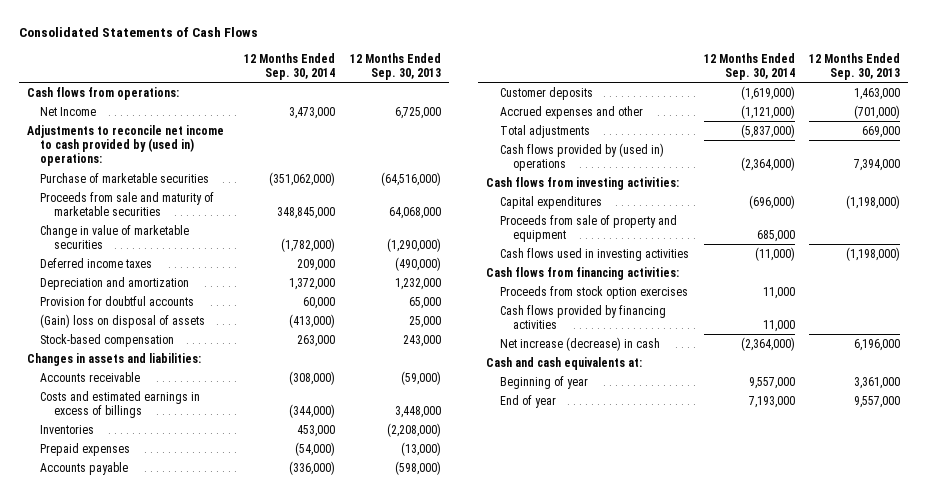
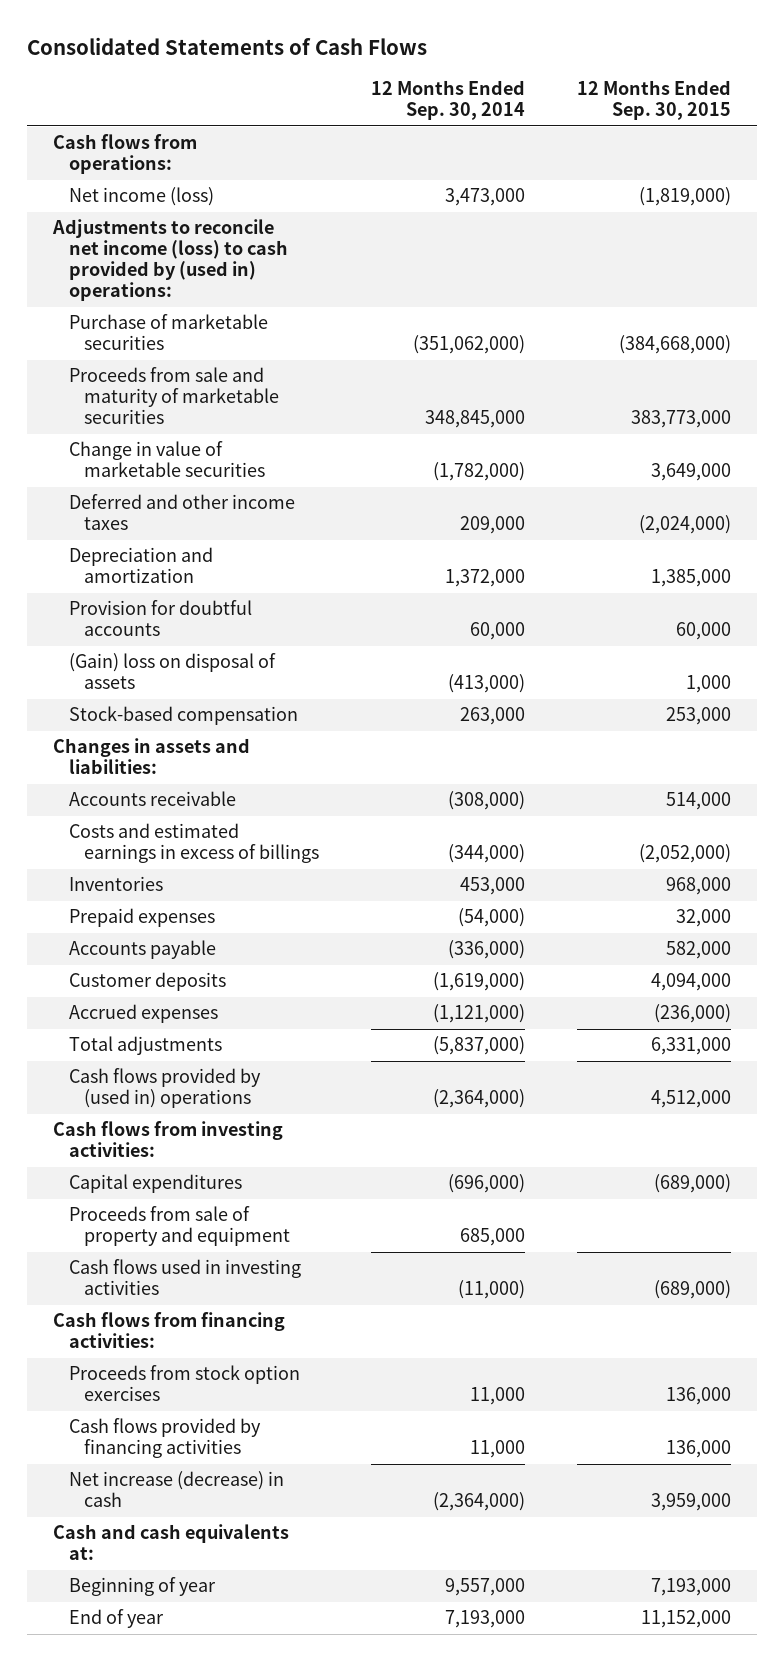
- | 12 Months Ended Sep. 30, 2014 | 12 Months Ended Sep. 30, 2013
+ | 12 Months Ended Sep. 30, 2014 | 12 Months Ended Sep. 30, 2015
- Net Income | 3,473,000 | 6,725,000
- Adjustments to reconcile net income to cash provided by (used in) operations:
+ Net income (loss) | 3,473,000 | (1,819,000)
+ Adjustments to reconcile net income (loss) to cash provided by (used in) operations:
- Deferred income taxes | 209,000 | (490,000)
+ Deferred and other income taxes | 209,000 | (2,024,000)
- Accrued expenses and other | (1,121,000) | (701,000)
+ Accrued expenses | (1,121,000) | (236,000)

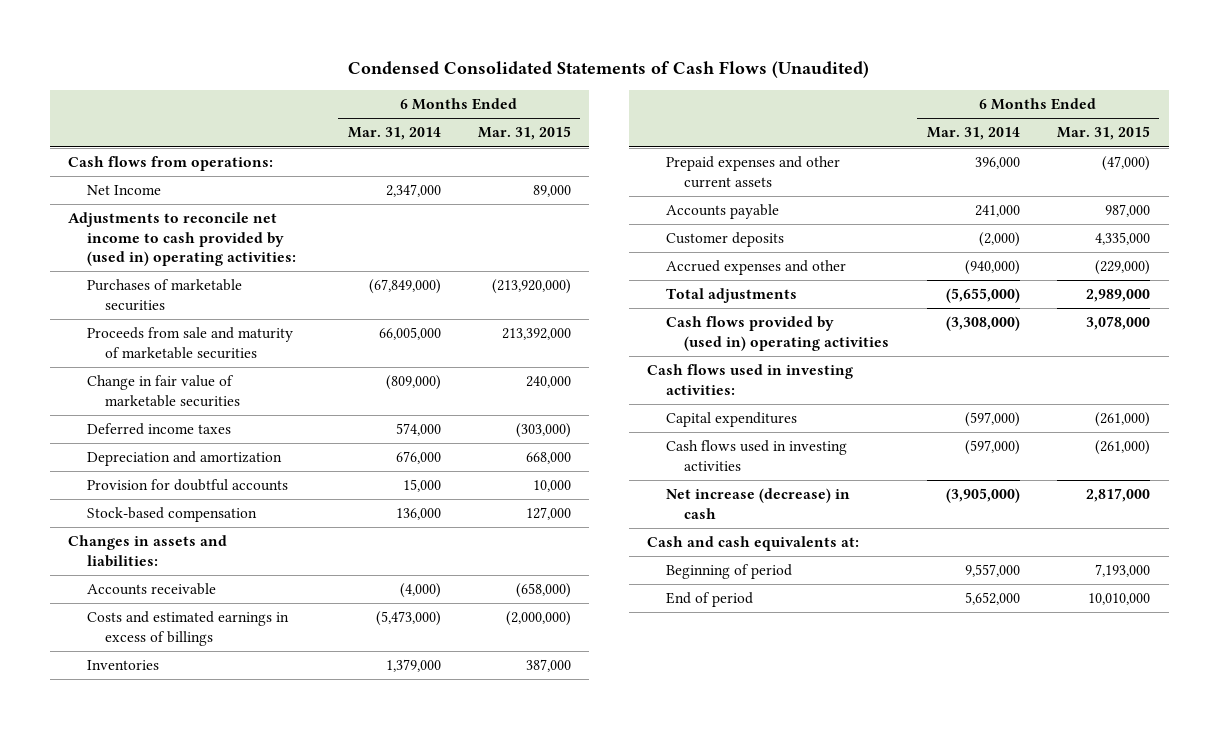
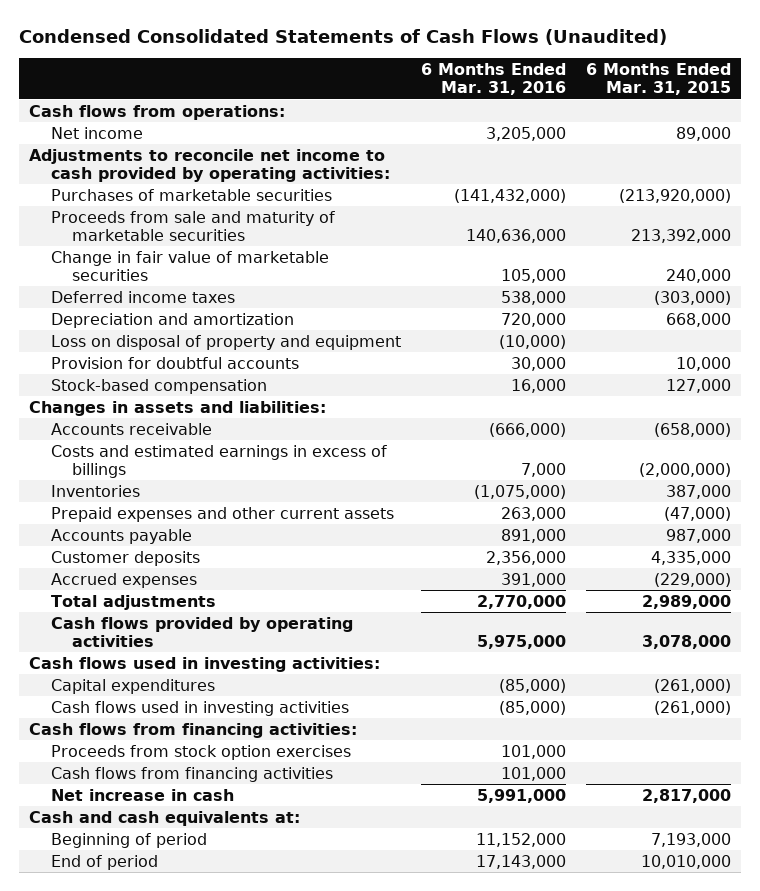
- | 6 Months Ended Mar. 31, 2014 | 6 Months Ended Mar. 31, 2015
+ | 6 Months Ended Mar. 31, 2016 | 6 Months Ended Mar. 31, 2015
- Net Income | 2,347,000 | 89,000
- Adjustments to reconcile net income to cash provided by (used in) operating activities:
+ Net income | 3,205,000 | 89,000
+ Adjustments to reconcile net income to cash provided by operating activities:
+ Loss on disposal of property and equipment | (10,000) |
- Accrued expenses and other | (940,000) | (229,000)
+ Accrued expenses | 391,000 | (229,000)
- Cash flows provided by (used in) operating activities | (3,308,000) | 3,078,000
+ Cash flows provided by operating activities | 5,975,000 | 3,078,000
- Net increase (decrease) in cash | (3,905,000) | 2,817,000
+ Cash flows from financing activities:
+ Proceeds from stock option exercises | 101,000 |
+ Cash flows from financing activities | 101,000 |
+ Net increase in cash | 5,991,000 | 2,817,000

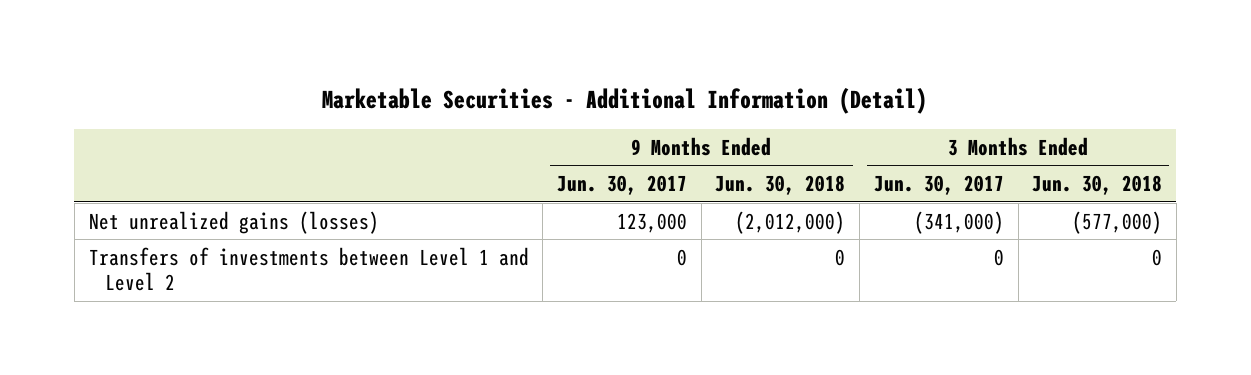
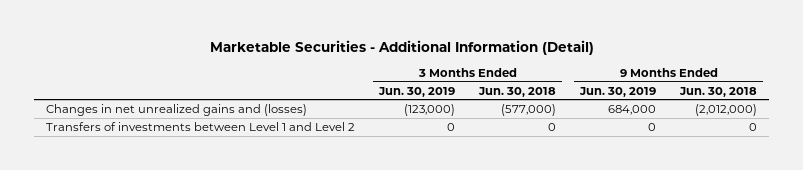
- | 9 Months Ended Jun. 30, 2017 | 9 Months Ended Jun. 30, 2018 | 3 Months Ended Jun. 30, 2017 | 3 Months Ended Jun. 30, 2018
+ | 3 Months Ended Jun. 30, 2019 | 3 Months Ended Jun. 30, 2018 | 9 Months Ended Jun. 30, 2019 | 9 Months Ended Jun. 30, 2018
- Net unrealized gains (losses) | 123,000 | (2,012,000) | (341,000) | (577,000)
+ Changes in net unrealized gains and (losses) | (123,000) | (577,000) | 684,000 | (2,012,000)

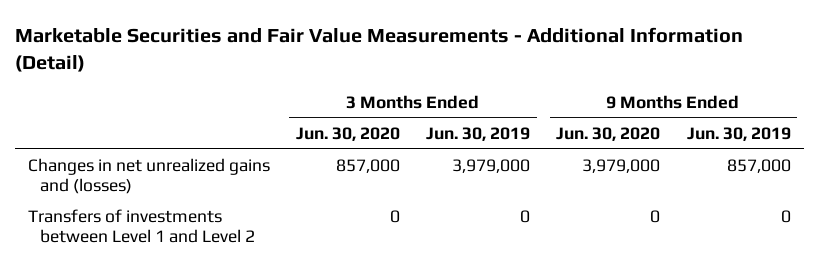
- Marketable Securities - Additional Information (Detail)
+ Marketable Securities and Fair Value Measurements - Additional Information (Detail)
- | 3 Months Ended Jun. 30, 2019 | 3 Months Ended Jun. 30, 2018 | 9 Months Ended Jun. 30, 2019 | 9 Months Ended Jun. 30, 2018
+ | 3 Months Ended Jun. 30, 2020 | 3 Months Ended Jun. 30, 2019 | 9 Months Ended Jun. 30, 2020 | 9 Months Ended Jun. 30, 2019
- Changes in net unrealized gains and (losses) | (123,000) | (577,000) | 684,000 | (2,012,000)
+ Changes in net unrealized gains and (losses) | 857,000 | 3,979,000 | 3,979,000 | 857,000

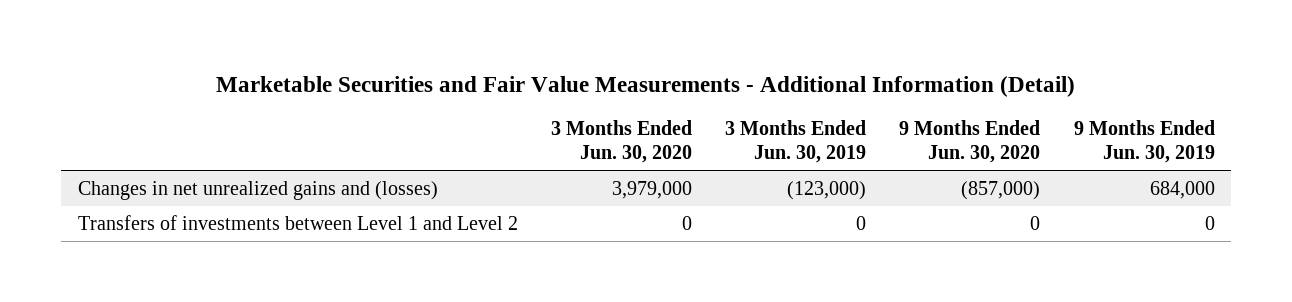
- Changes in net unrealized gains and (losses) | 857,000 | 3,979,000 | 3,979,000 | 857,000
+ Changes in net unrealized gains and (losses) | 3,979,000 | (123,000) | (857,000) | 684,000

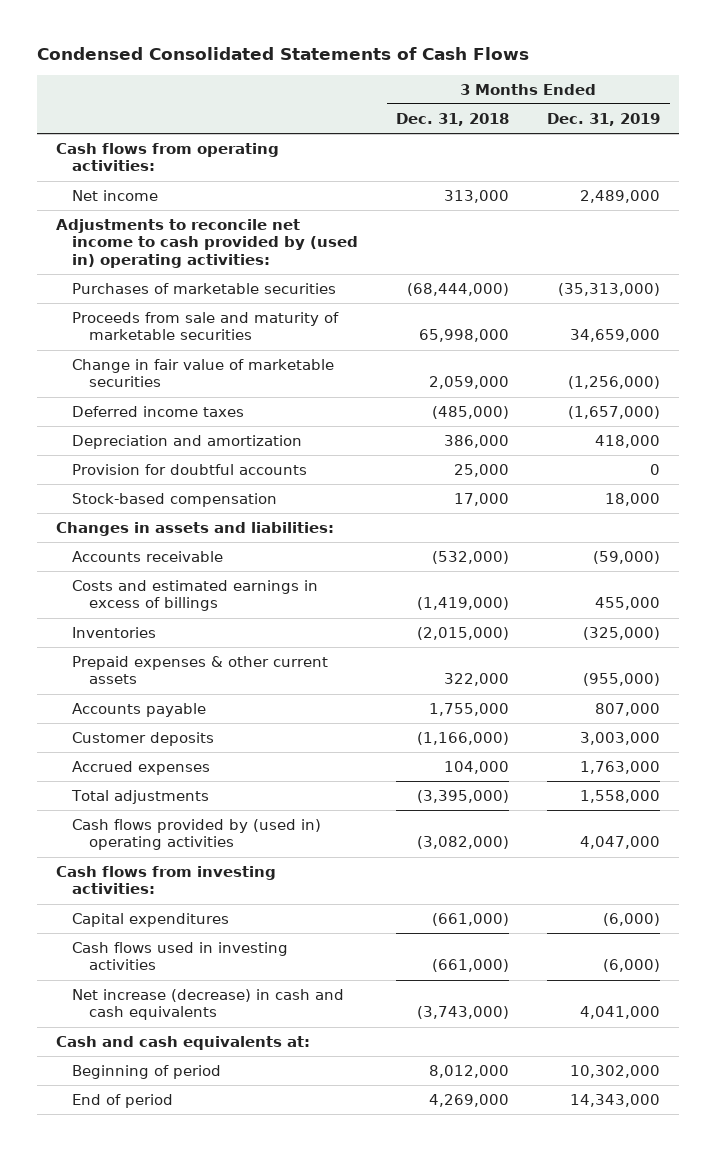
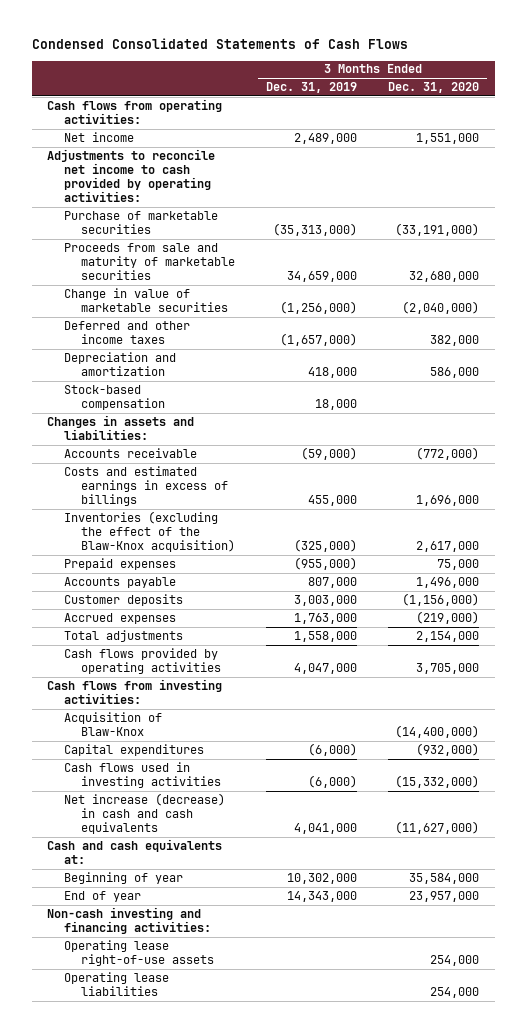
- | 3 Months Ended Dec. 31, 2018 | 3 Months Ended Dec. 31, 2019
+ | 3 Months Ended Dec. 31, 2019 | 3 Months Ended Dec. 31, 2020
- Adjustments to reconcile net income to cash provided by (used in) operating activities:
- Purchases of marketable securities | (68,444,000) | (35,313,000)
+ Adjustments to reconcile net income to cash provided by operating activities:
+ Purchase of marketable securities | (35,313,000) | (33,191,000)
- Change in fair value of marketable securities | 2,059,000 | (1,256,000)
- Deferred income taxes | (485,000) | (1,657,000)
+ Change in value of marketable securities | (1,256,000) | (2,040,000)
+ Deferred and other income taxes | (1,657,000) | 382,000
- Provision for doubtful accounts | 25,000 | 0
- Inventories | (2,015,000) | (325,000)
- Prepaid expenses & other current assets | 322,000 | (955,000)
+ Inventories (excluding the effect of the Blaw-Knox acquisition) | (325,000) | 2,617,000
+ Prepaid expenses | (955,000) | 75,000
- Cash flows provided by (used in) operating activities | (3,082,000) | 4,047,000
+ Cash flows provided by operating activities | 4,047,000 | 3,705,000
+ Acquisition of Blaw-Knox | | (14,400,000)
- Beginning of period | 8,012,000 | 10,302,000
- End of period | 4,269,000 | 14,343,000
+ Beginning of year | 10,302,000 | 35,584,000
+ End of year | 14,343,000 | 23,957,000
+ Non-cash investing and financing activities:
+ Operating lease right-of-use assets | | 254,000
+ Operating lease liabilities | | 254,000

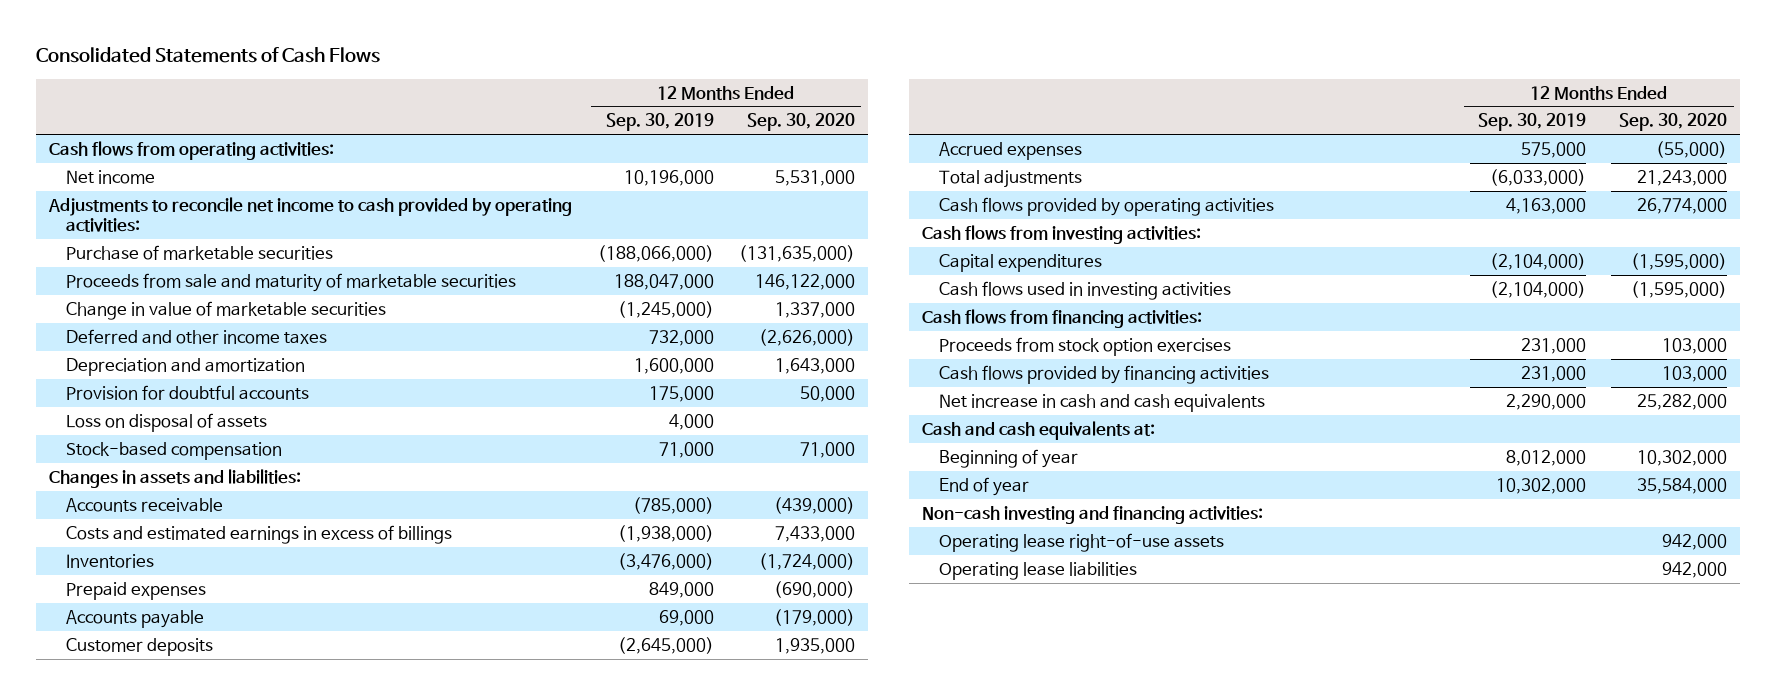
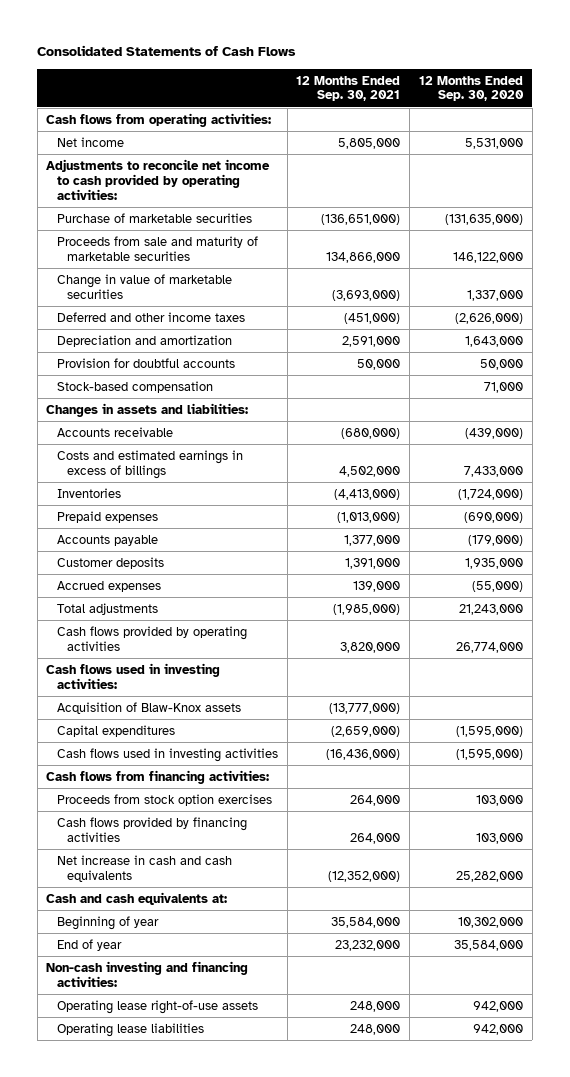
- | 12 Months Ended Sep. 30, 2019 | 12 Months Ended Sep. 30, 2020
+ | 12 Months Ended Sep. 30, 2021 | 12 Months Ended Sep. 30, 2020
- Loss on disposal of assets | 4,000 |
- Cash flows from investing activities:
+ Cash flows used in investing activities:
+ Acquisition of Blaw-Knox assets | (13,777,000) |

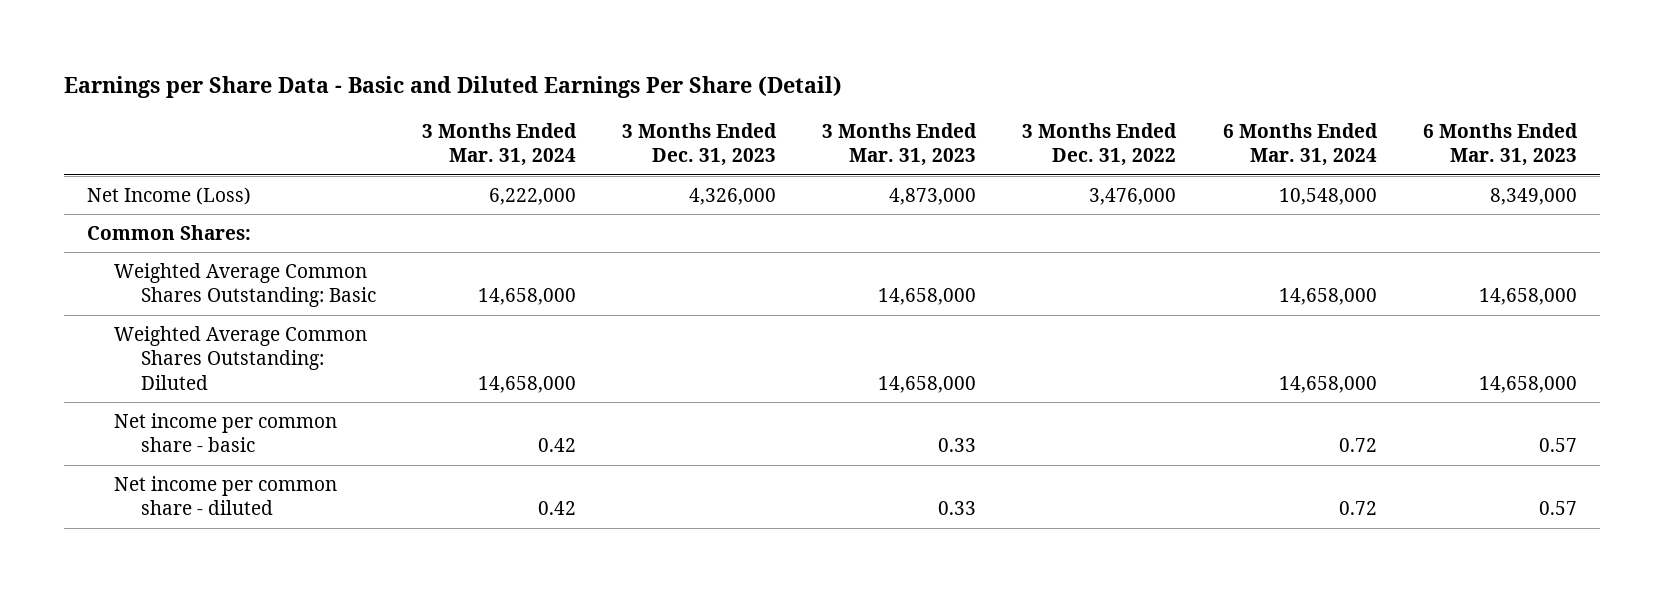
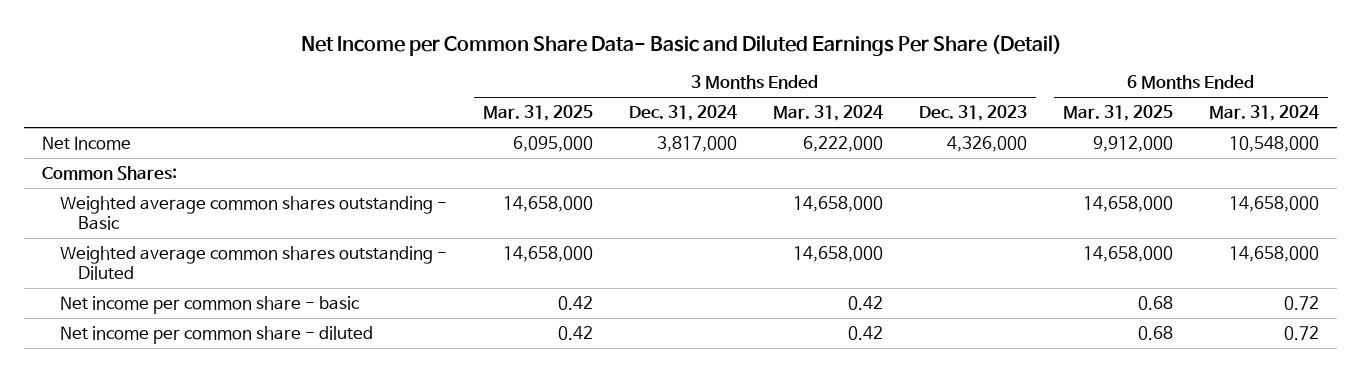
- Earnings per Share Data - Basic and Diluted Earnings Per Share (Detail)
+ Net Income per Common Share Data- Basic and Diluted Earnings Per Share (Detail)
- | 3 Months Ended Mar. 31, 2024 | 3 Months Ended Dec. 31, 2023 | 3 Months Ended Mar. 31, 2023 | 3 Months Ended Dec. 31, 2022 | 6 Months Ended Mar. 31, 2024 | 6 Months Ended Mar. 31, 2023
+ | 3 Months Ended Mar. 31, 2025 | 3 Months Ended Dec. 31, 2024 | 3 Months Ended Mar. 31, 2024 | 3 Months Ended Dec. 31, 2023 | 6 Months Ended Mar. 31, 2025 | 6 Months Ended Mar. 31, 2024
- Net Income (Loss) | 6,222,000 | 4,326,000 | 4,873,000 | 3,476,000 | 10,548,000 | 8,349,000
+ Net Income | 6,095,000 | 3,817,000 | 6,222,000 | 4,326,000 | 9,912,000 | 10,548,000
- Weighted Average Common Shares Outstanding: Basic | 14,658,000 | | 14,658,000 | | 14,658,000 | 14,658,000
- Weighted Average Common Shares Outstanding: Diluted | 14,658,000 | | 14,658,000 | | 14,658,000 | 14,658,000
+ Weighted average common shares outstanding - Basic | 14,658,000 | | 14,658,000 | | 14,658,000 | 14,658,000
+ Weighted average common shares outstanding - Diluted | 14,658,000 | | 14,658,000 | | 14,658,000 | 14,658,000

